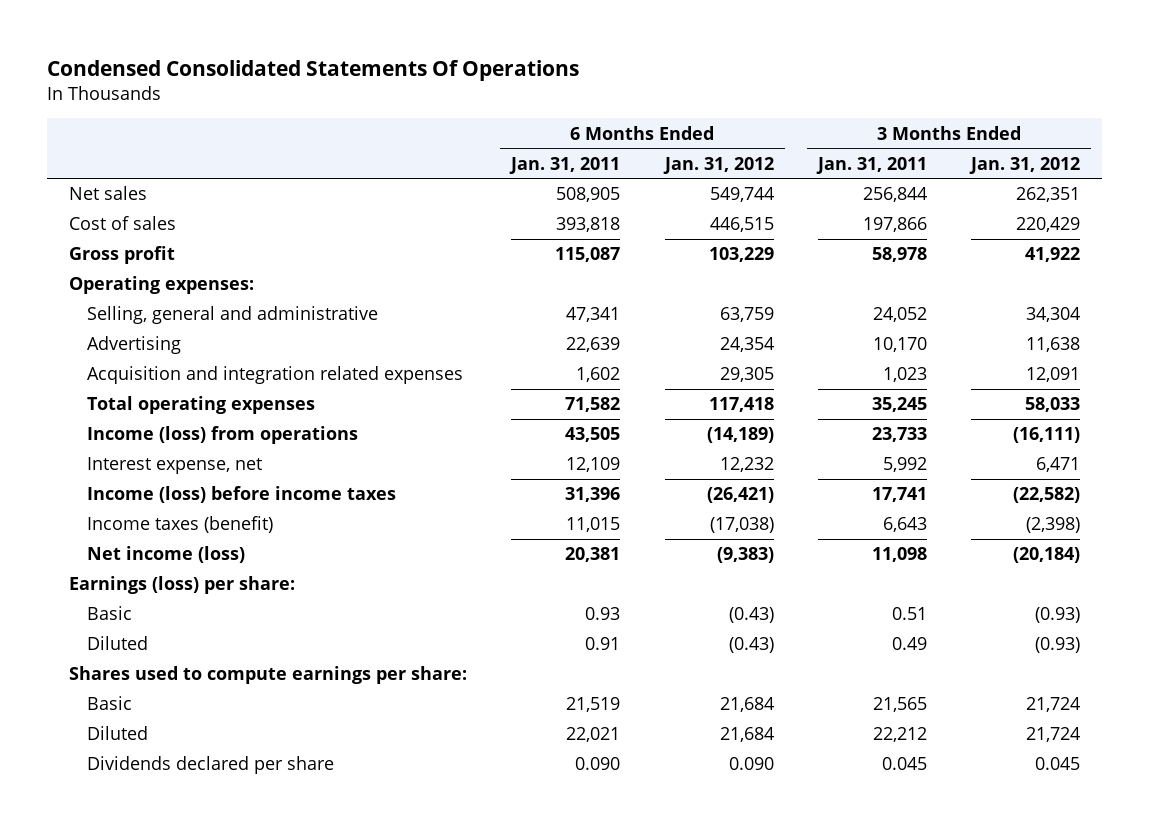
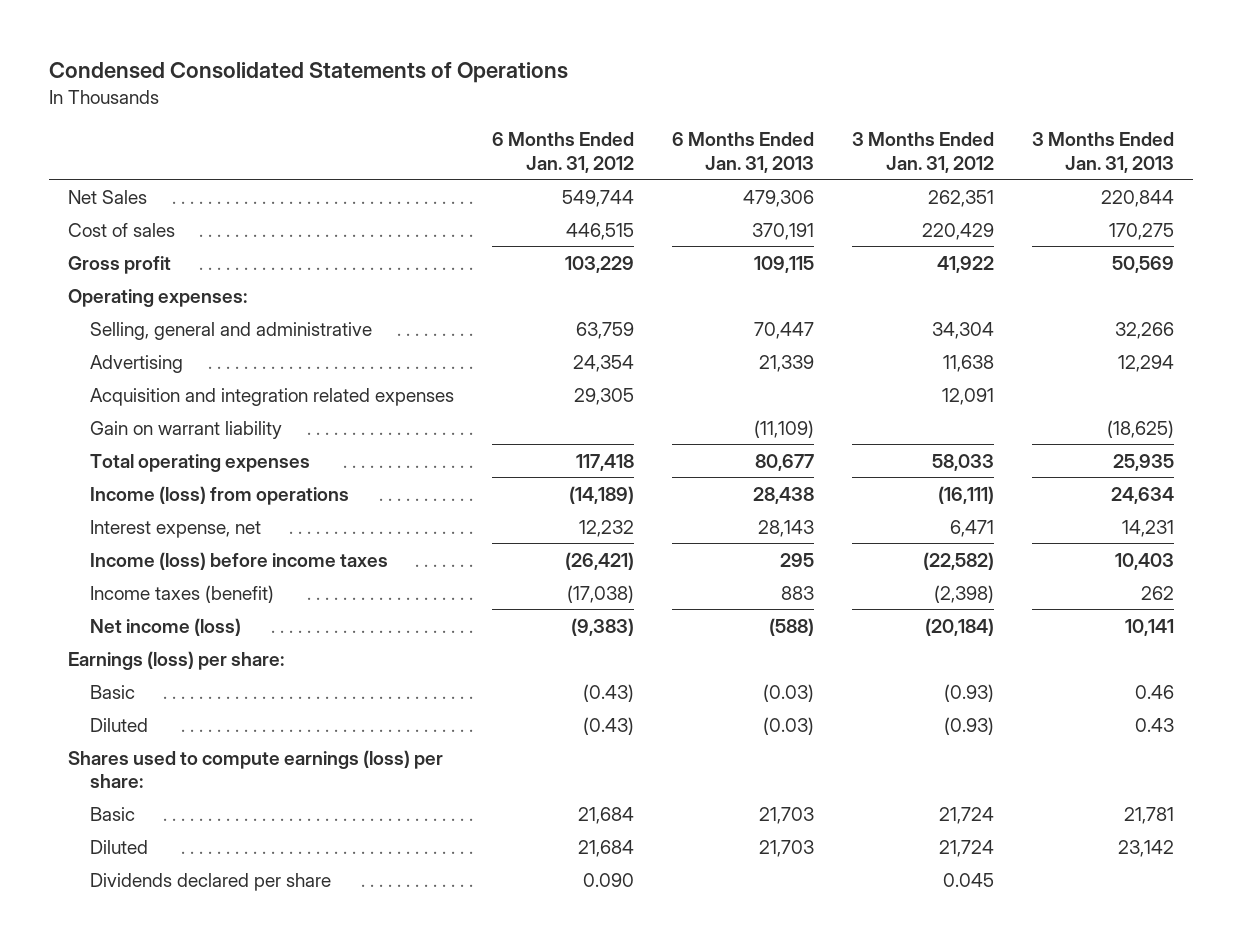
- Condensed Consolidated Statements Of Operations
+ Condensed Consolidated Statements of Operations
- | 6 Months Ended Jan. 31, 2011 | 6 Months Ended Jan. 31, 2012 | 3 Months Ended Jan. 31, 2011 | 3 Months Ended Jan. 31, 2012
+ | 6 Months Ended Jan. 31, 2012 | 6 Months Ended Jan. 31, 2013 | 3 Months Ended Jan. 31, 2012 | 3 Months Ended Jan. 31, 2013
- Net sales | 508,905 | 549,744 | 256,844 | 262,351
+ Net Sales | 549,744 | 479,306 | 262,351 | 220,844
+ Gain on warrant liability | | (11,109) | | (18,625)
- Shares used to compute earnings per share:
+ Shares used to compute earnings (loss) per share:

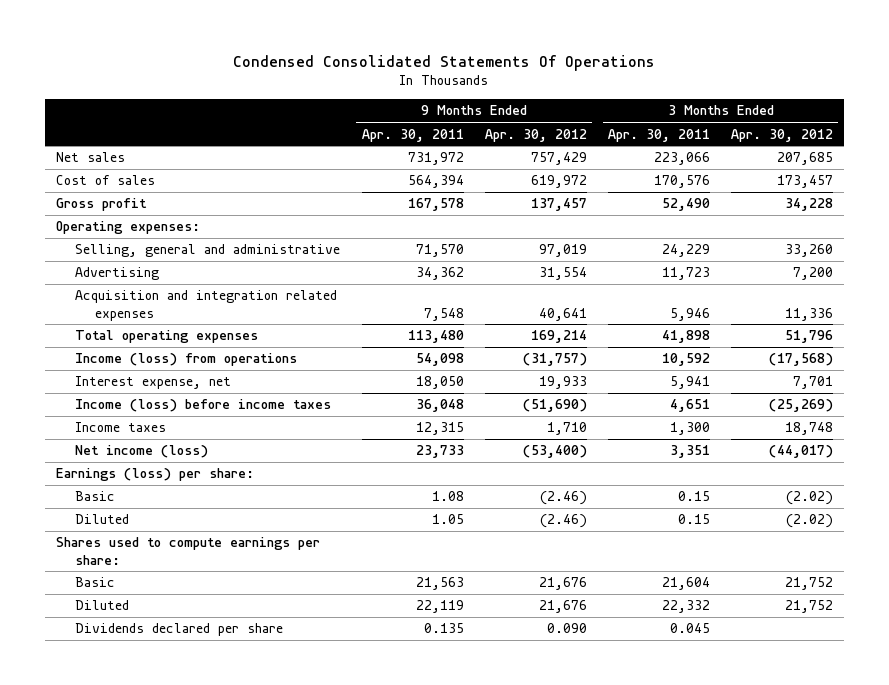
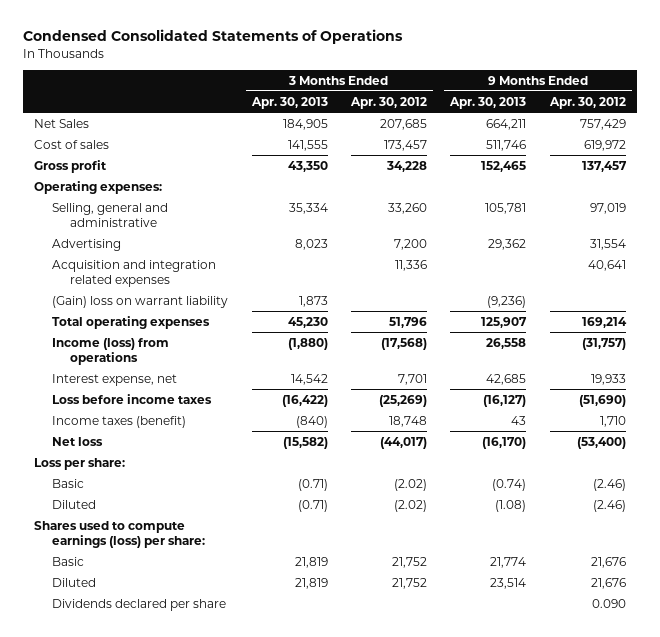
- Condensed Consolidated Statements Of Operations
+ Condensed Consolidated Statements of Operations
- | 9 Months Ended Apr. 30, 2011 | 9 Months Ended Apr. 30, 2012 | 3 Months Ended Apr. 30, 2011 | 3 Months Ended Apr. 30, 2012
+ | 3 Months Ended Apr. 30, 2013 | 3 Months Ended Apr. 30, 2012 | 9 Months Ended Apr. 30, 2013 | 9 Months Ended Apr. 30, 2012
- Net sales | 731,972 | 757,429 | 223,066 | 207,685
+ Net Sales | 184,905 | 207,685 | 664,211 | 757,429
+ (Gain) loss on warrant liability | 1,873 | | (9,236) |
- Income (loss) before income taxes | 36,048 | (51,690) | 4,651 | (25,269)
- Income taxes | 12,315 | 1,710 | 1,300 | 18,748
- Net income (loss) | 23,733 | (53,400) | 3,351 | (44,017)
- Earnings (loss) per share:
+ Loss before income taxes | (16,422) | (25,269) | (16,127) | (51,690)
+ Income taxes (benefit) | (840) | 18,748 | 43 | 1,710
+ Net loss | (15,582) | (44,017) | (16,170) | (53,400)
+ Loss per share:
- Shares used to compute earnings per share:
+ Shares used to compute earnings (loss) per share:

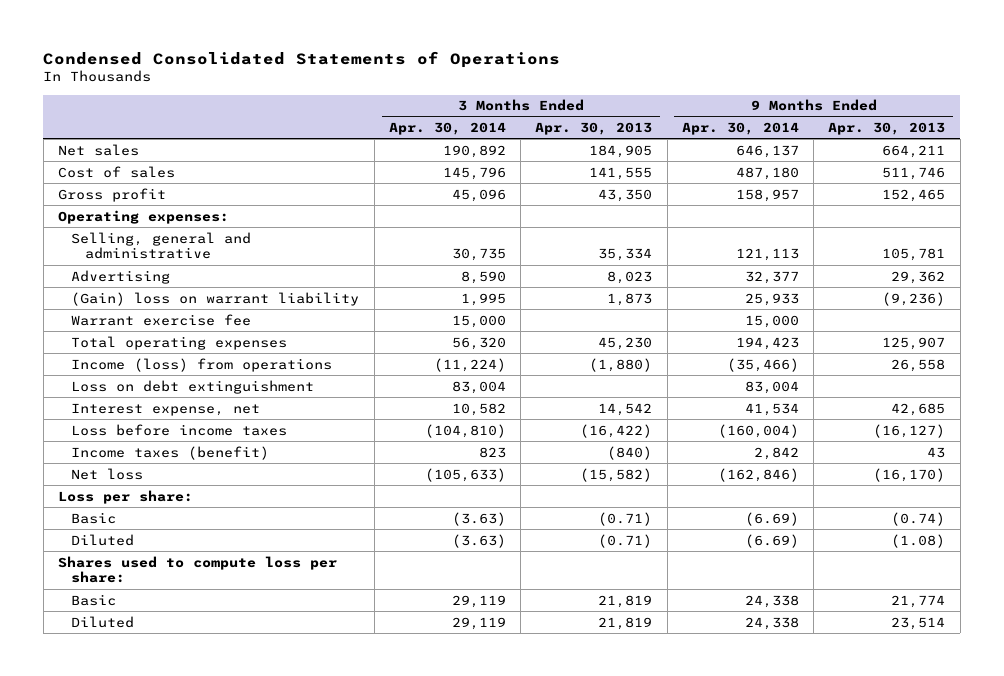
- | 3 Months Ended Apr. 30, 2013 | 3 Months Ended Apr. 30, 2012 | 9 Months Ended Apr. 30, 2013 | 9 Months Ended Apr. 30, 2012
+ | 3 Months Ended Apr. 30, 2014 | 3 Months Ended Apr. 30, 2013 | 9 Months Ended Apr. 30, 2014 | 9 Months Ended Apr. 30, 2013
- Net Sales | 184,905 | 207,685 | 664,211 | 757,429
+ Net sales | 190,892 | 184,905 | 646,137 | 664,211
- Acquisition and integration related expenses | | 11,336 | | 40,641
+ Warrant exercise fee | 15,000 | | 15,000 |
+ Loss on debt extinguishment | 83,004 | | 83,004 |
- Shares used to compute earnings (loss) per share:
+ Shares used to compute loss per share:
- Dividends declared per share | | | | 0.090

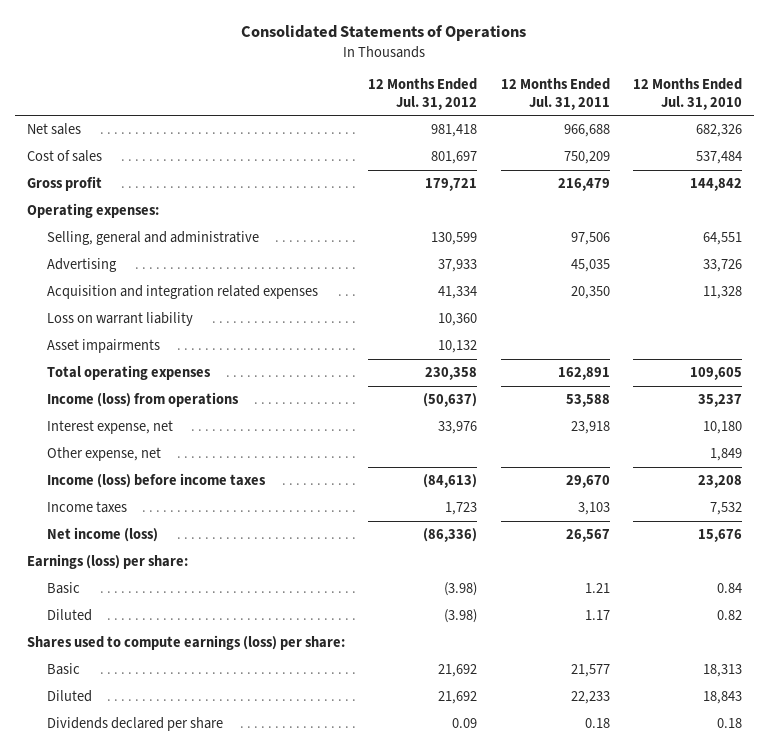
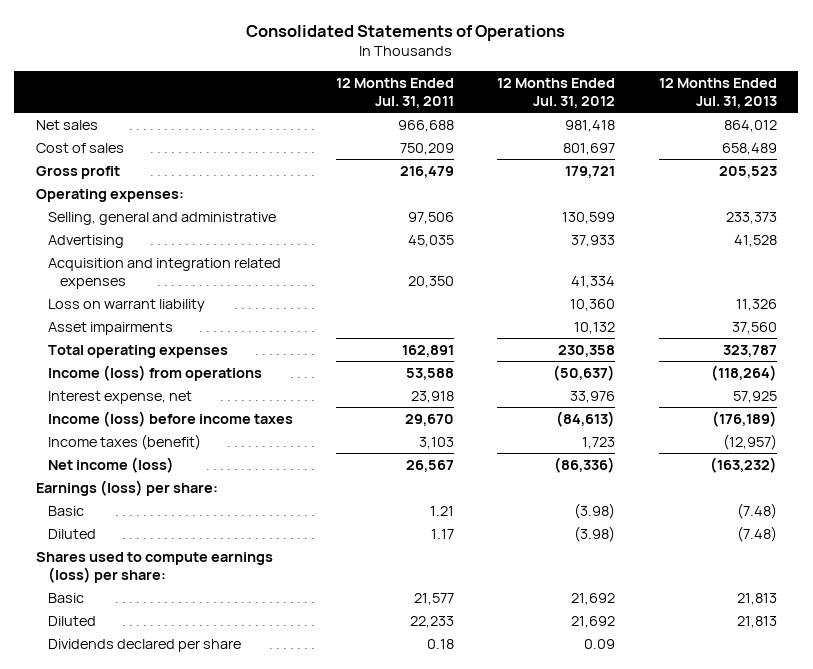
- | 12 Months Ended Jul. 31, 2012 | 12 Months Ended Jul. 31, 2011 | 12 Months Ended Jul. 31, 2010
+ | 12 Months Ended Jul. 31, 2011 | 12 Months Ended Jul. 31, 2012 | 12 Months Ended Jul. 31, 2013
- Other expense, net | | | 1,849
- Income taxes | 1,723 | 3,103 | 7,532
+ Income taxes (benefit) | 3,103 | 1,723 | (12,957)

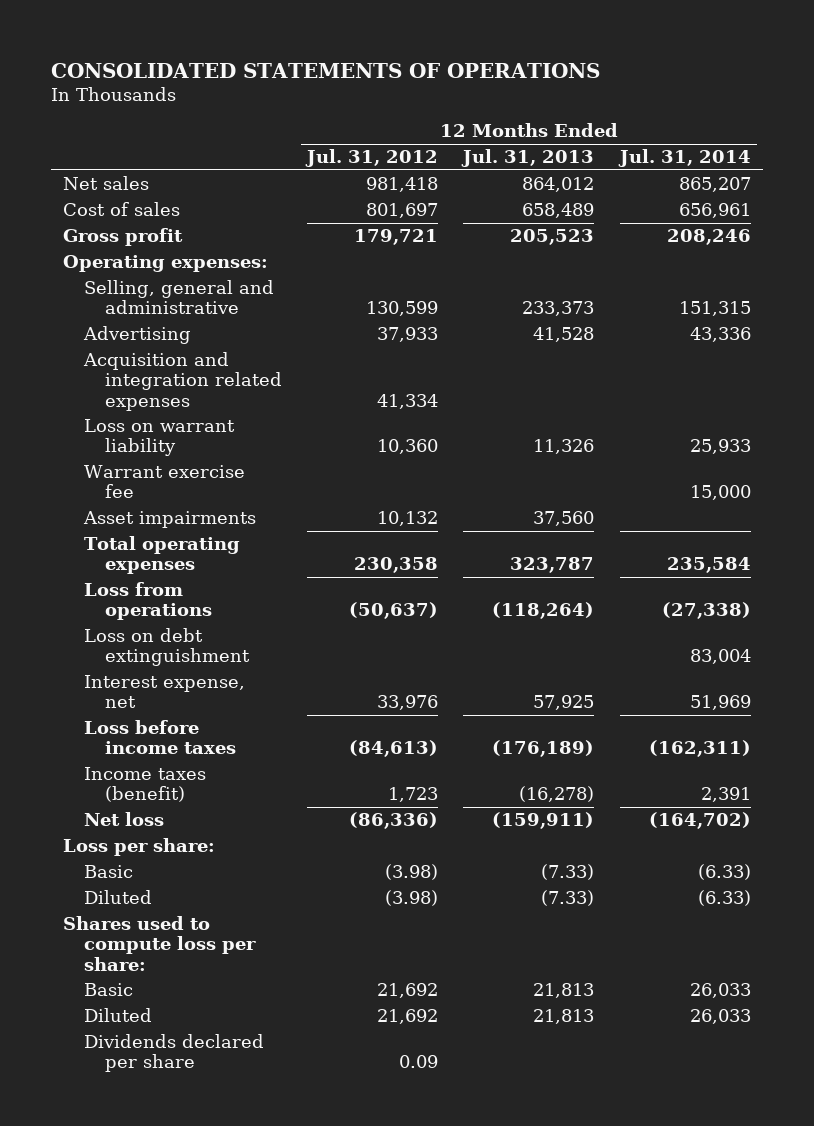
- Consolidated Statements of Operations
+ CONSOLIDATED STATEMENTS OF OPERATIONS
- | 12 Months Ended Jul. 31, 2011 | 12 Months Ended Jul. 31, 2012 | 12 Months Ended Jul. 31, 2013
+ | 12 Months Ended Jul. 31, 2012 | 12 Months Ended Jul. 31, 2013 | 12 Months Ended Jul. 31, 2014
+ Warrant exercise fee | | | 15,000
- Income (loss) from operations | 53,588 | (50,637) | (118,264)
+ Loss from operations | (50,637) | (118,264) | (27,338)
+ Loss on debt extinguishment | | | 83,004
- Income (loss) before income taxes | 29,670 | (84,613) | (176,189)
- Income taxes (benefit) | 3,103 | 1,723 | (12,957)
- Net income (loss) | 26,567 | (86,336) | (163,232)
- Earnings (loss) per share:
- Basic | 1.21 | (3.98) | (7.48)
- Diluted | 1.17 | (3.98) | (7.48)
- Shares used to compute earnings (loss) per share:
+ Loss before income taxes | (84,613) | (176,189) | (162,311)
+ Income taxes (benefit) | 1,723 | (16,278) | 2,391
+ Net loss | (86,336) | (159,911) | (164,702)
+ Loss per share:
+ Basic | (3.98) | (7.33) | (6.33)
+ Diluted | (3.98) | (7.33) | (6.33)
+ Shares used to compute loss per share:

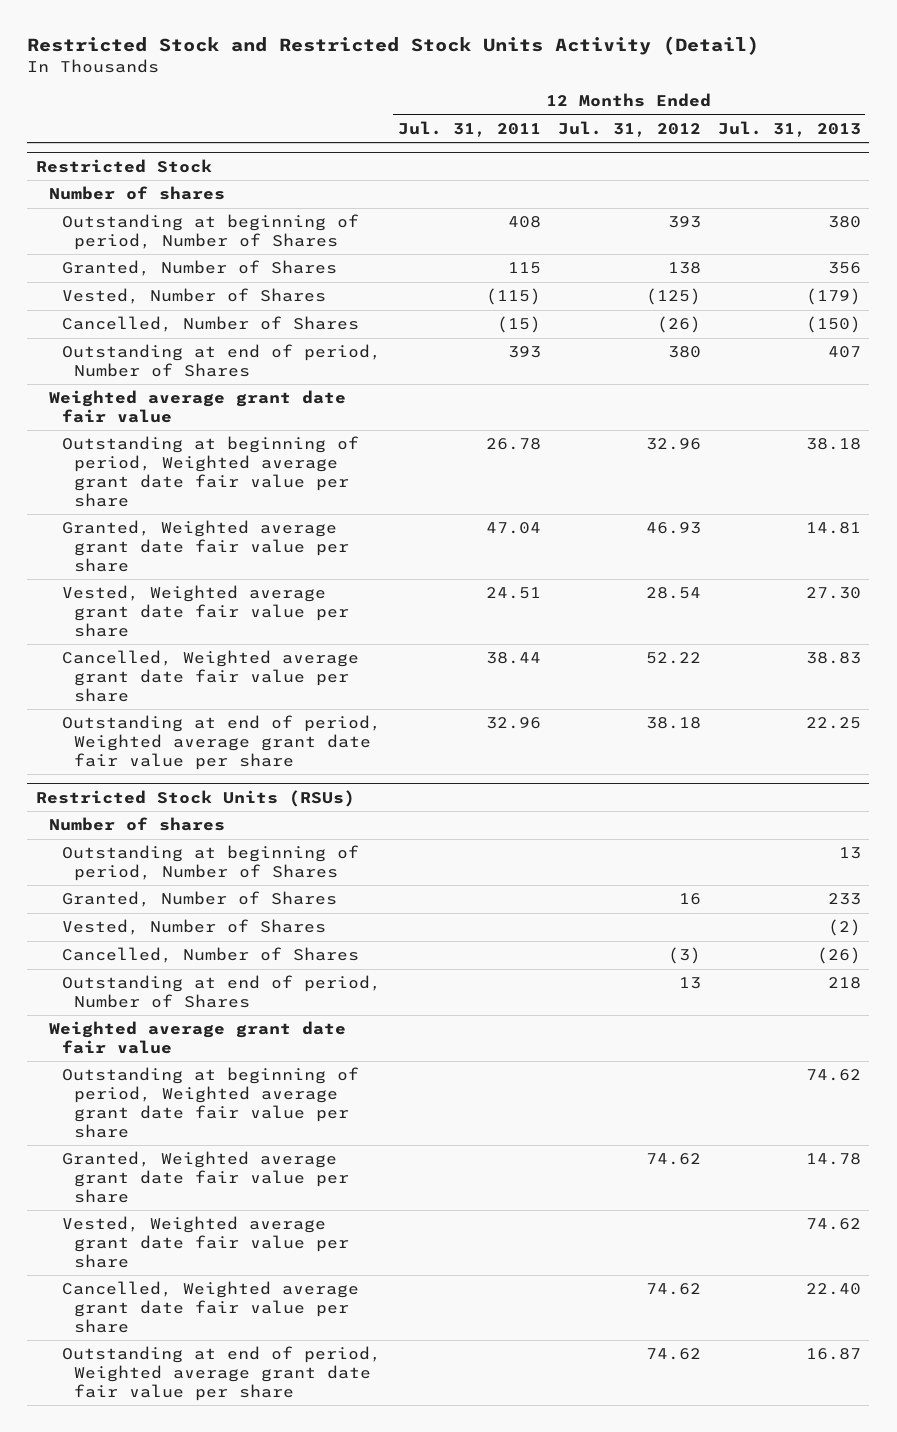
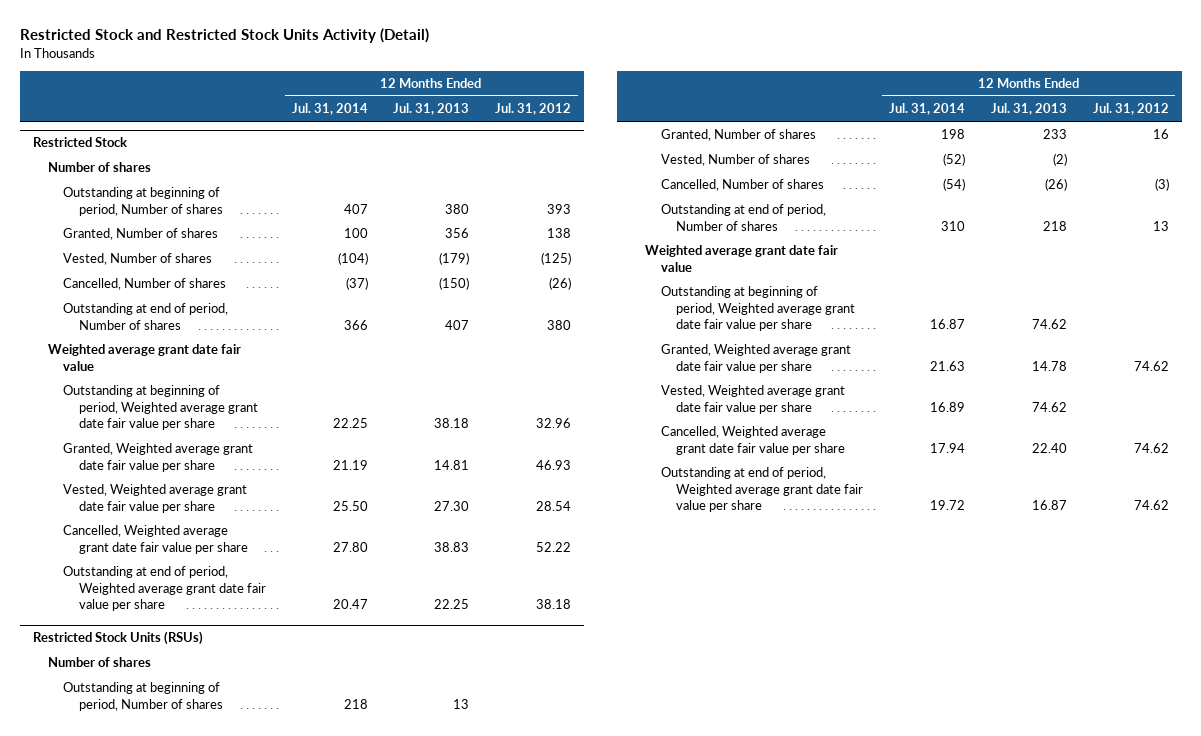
- | 12 Months Ended Jul. 31, 2011 | 12 Months Ended Jul. 31, 2012 | 12 Months Ended Jul. 31, 2013
+ | 12 Months Ended Jul. 31, 2014 | 12 Months Ended Jul. 31, 2013 | 12 Months Ended Jul. 31, 2012
@ Restricted Stock
- Outstanding at beginning of period, Number of Shares | 408 | 393 | 380
- Granted, Number of Shares | 115 | 138 | 356
- Vested, Number of Shares | (115) | (125) | (179)
- Cancelled, Number of Shares | (15) | (26) | (150)
- Outstanding at end of period, Number of Shares | 393 | 380 | 407
+ Outstanding at beginning of period, Number of shares | 407 | 380 | 393
+ Granted, Number of shares | 100 | 356 | 138
+ Vested, Number of shares | (104) | (179) | (125)
+ Cancelled, Number of shares | (37) | (150) | (26)
+ Outstanding at end of period, Number of shares | 366 | 407 | 380
@ Restricted Stock Units (RSUs)
- Outstanding at beginning of period, Number of Shares | | | 13
- Granted, Number of Shares | | 16 | 233
- Vested, Number of Shares | | | (2)
- Cancelled, Number of Shares | | (3) | (26)
- Outstanding at end of period, Number of Shares | | 13 | 218
+ Outstanding at beginning of period, Number of shares | 218 | 13 |
+ Granted, Number of shares | 198 | 233 | 16
+ Vested, Number of shares | (52) | (2) |
+ Cancelled, Number of shares | (54) | (26) | (3)
+ Outstanding at end of period, Number of shares | 310 | 218 | 13

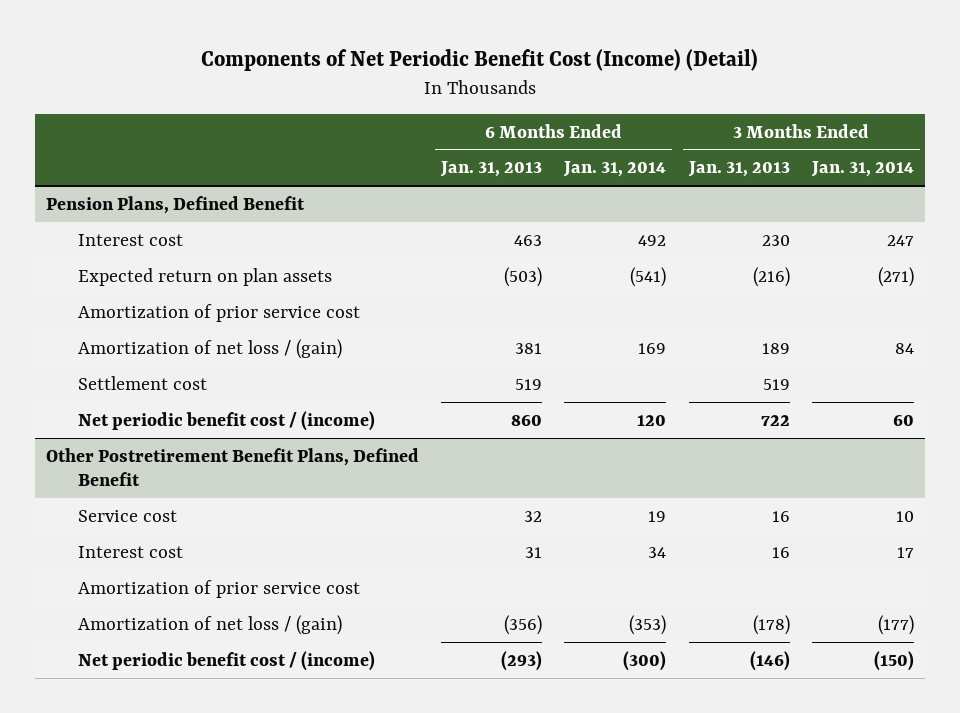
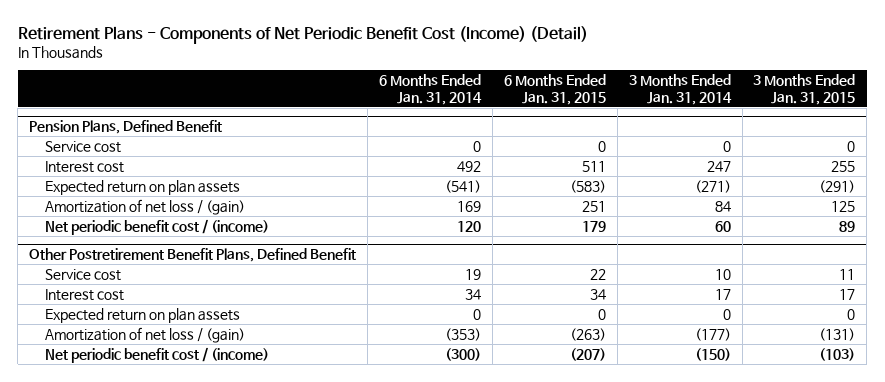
- Components of Net Periodic Benefit Cost (Income) (Detail)
+ Retirement Plans - Components of Net Periodic Benefit Cost (Income) (Detail)
- | 6 Months Ended Jan. 31, 2013 | 6 Months Ended Jan. 31, 2014 | 3 Months Ended Jan. 31, 2013 | 3 Months Ended Jan. 31, 2014
+ | 6 Months Ended Jan. 31, 2014 | 6 Months Ended Jan. 31, 2015 | 3 Months Ended Jan. 31, 2014 | 3 Months Ended Jan. 31, 2015
@ Pension Plans, Defined Benefit
+ Service cost | 0 | 0 | 0 | 0
- Amortization of prior service cost
- Settlement cost | 519 | | 519 |
@ Other Postretirement Benefit Plans, Defined Benefit
- Amortization of prior service cost
+ Expected return on plan assets | 0 | 0 | 0 | 0

